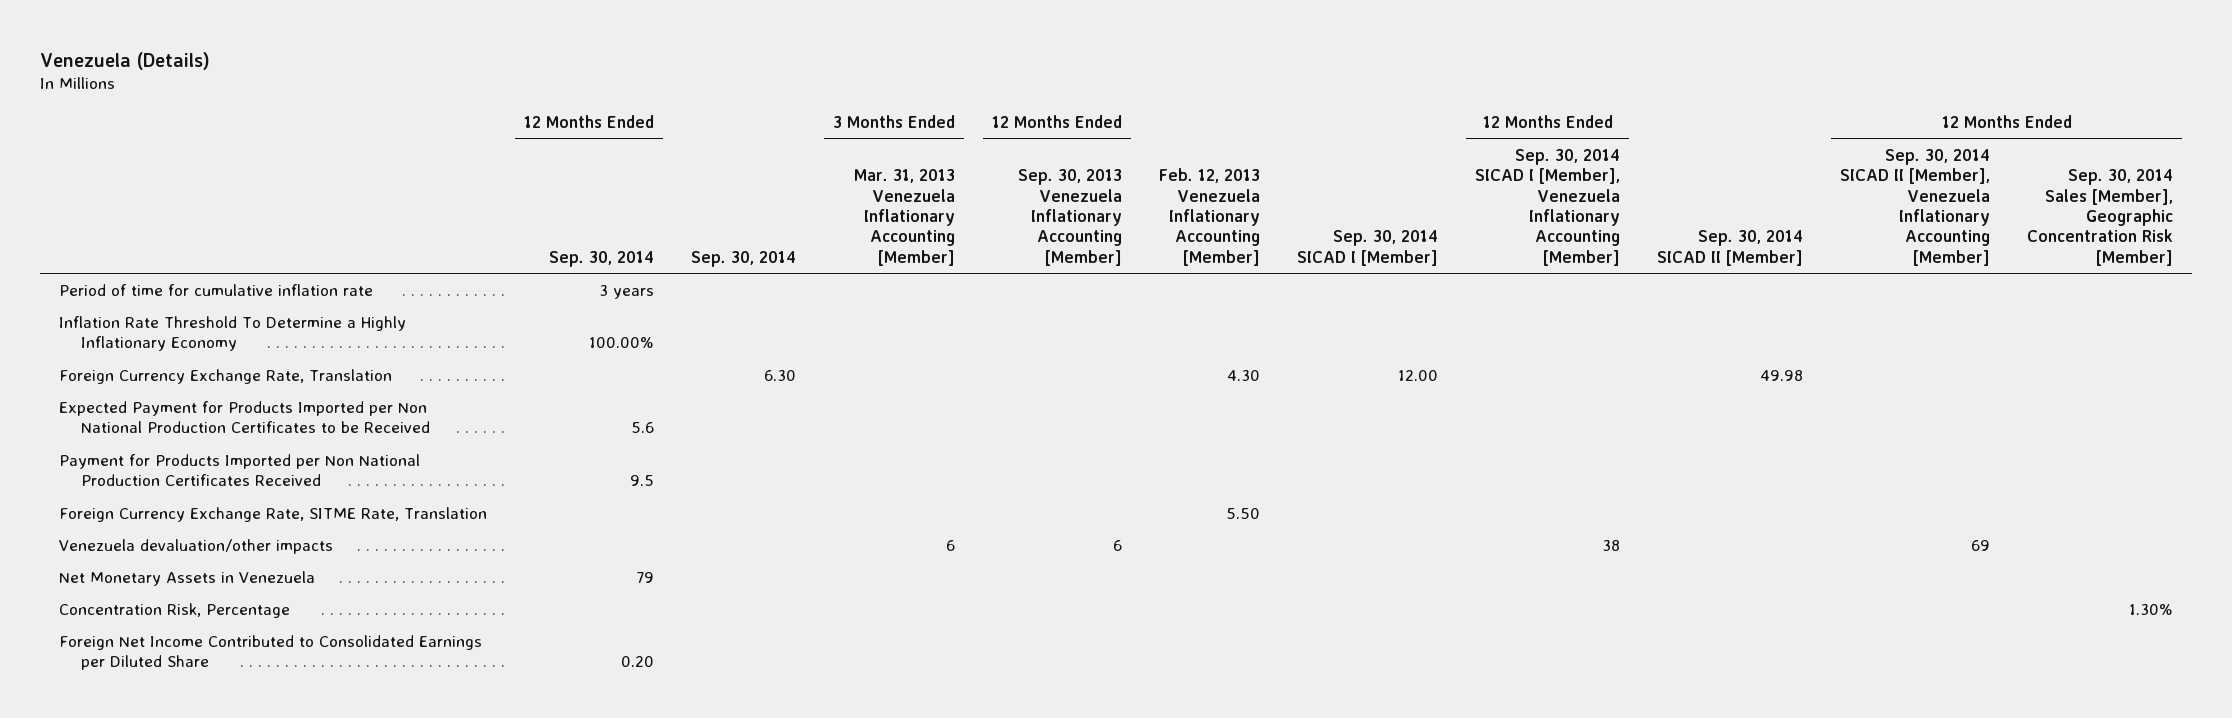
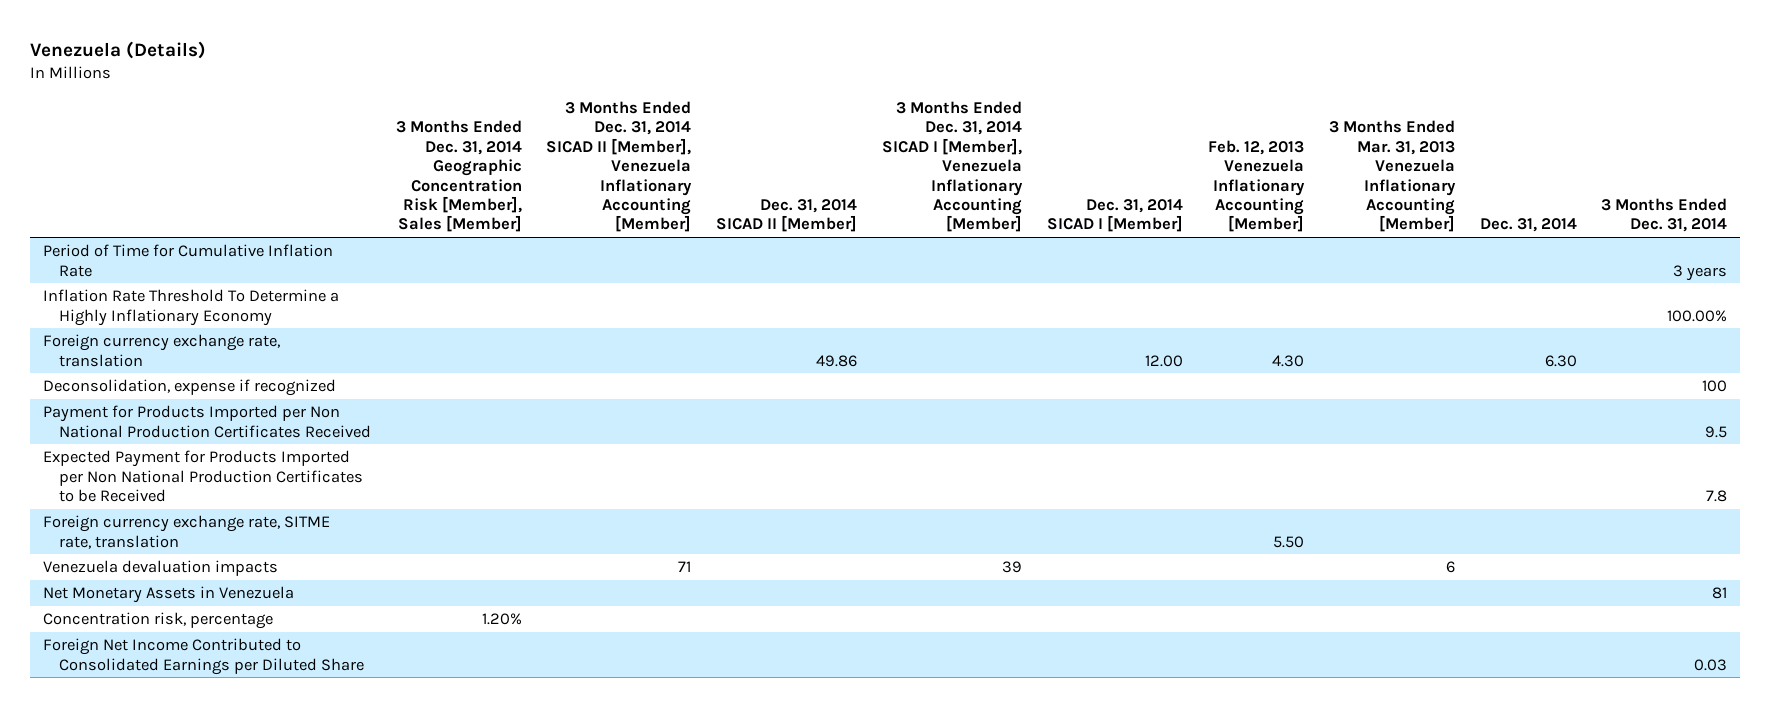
- | 12 Months Ended Sep. 30, 2014 | Sep. 30, 2014 | 3 Months Ended Mar. 31, 2013 Venezuela Inflationary Accounting [Member] | 12 Months Ended Sep. 30, 2013 Venezuela Inflationary Accounting [Member] | Feb. 12, 2013 Venezuela Inflationary Accounting [Member] | Sep. 30, 2014 SICAD I [Member] | 12 Months Ended Sep. 30, 2014 SICAD I [Member], Venezuela Inflationary Accounting [Member] | Sep. 30, 2014 SICAD II [Member] | 12 Months Ended Sep. 30, 2014 SICAD II [Member], Venezuela Inflationary Accounting [Member] | 12 Months Ended Sep. 30, 2014 Sales [Member], Geographic Concentration Risk [Member]
+ | 3 Months Ended Dec. 31, 2014 Geographic Concentration Risk [Member], Sales [Member] | 3 Months Ended Dec. 31, 2014 SICAD II [Member], Venezuela Inflationary Accounting [Member] | Dec. 31, 2014 SICAD II [Member] | 3 Months Ended Dec. 31, 2014 SICAD I [Member], Venezuela Inflationary Accounting [Member] | Dec. 31, 2014 SICAD I [Member] | Feb. 12, 2013 Venezuela Inflationary Accounting [Member] | 3 Months Ended Mar. 31, 2013 Venezuela Inflationary Accounting [Member] | Dec. 31, 2014 | 3 Months Ended Dec. 31, 2014
- Period of time for cumulative inflation rate | 3 years | | | | | | | | |
+ Period of Time for Cumulative Inflation Rate | | | | | | | | | 3 years
- Foreign Currency Exchange Rate, Translation | | 6.30 | | | 4.30 | 12.00 | | 49.98 | |
+ Foreign currency exchange rate, translation | | | 49.86 | | 12.00 | 4.30 | | 6.30 |
+ Deconsolidation, expense if recognized | | | | | | | | | 100
- Foreign Currency Exchange Rate, SITME Rate, Translation | | | | | 5.50 | | | | |
- Venezuela devaluation/other impacts | | | 6 | 6 | | | 38 | | 69 |
moved down: Expected Payment for Products Imported per Non National Production Certificates to be Received | | | | | | | | | 7.8
+ Foreign currency exchange rate, SITME rate, translation | | | | | | 5.50 | | |
+ Venezuela devaluation impacts | | 71 | | 39 | | | 6 | |
- Concentration Risk, Percentage | | | | | | | | | | 1.30%
+ Concentration risk, percentage | 1.20% | | | | | | | |

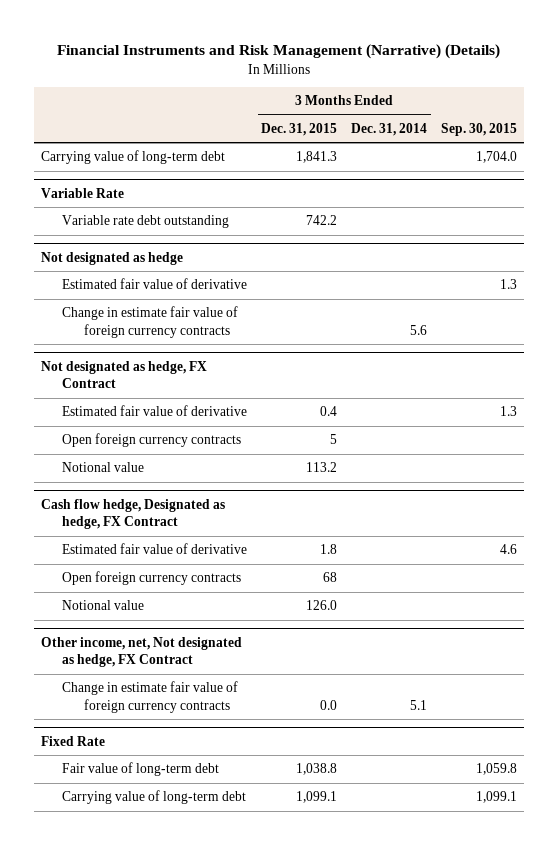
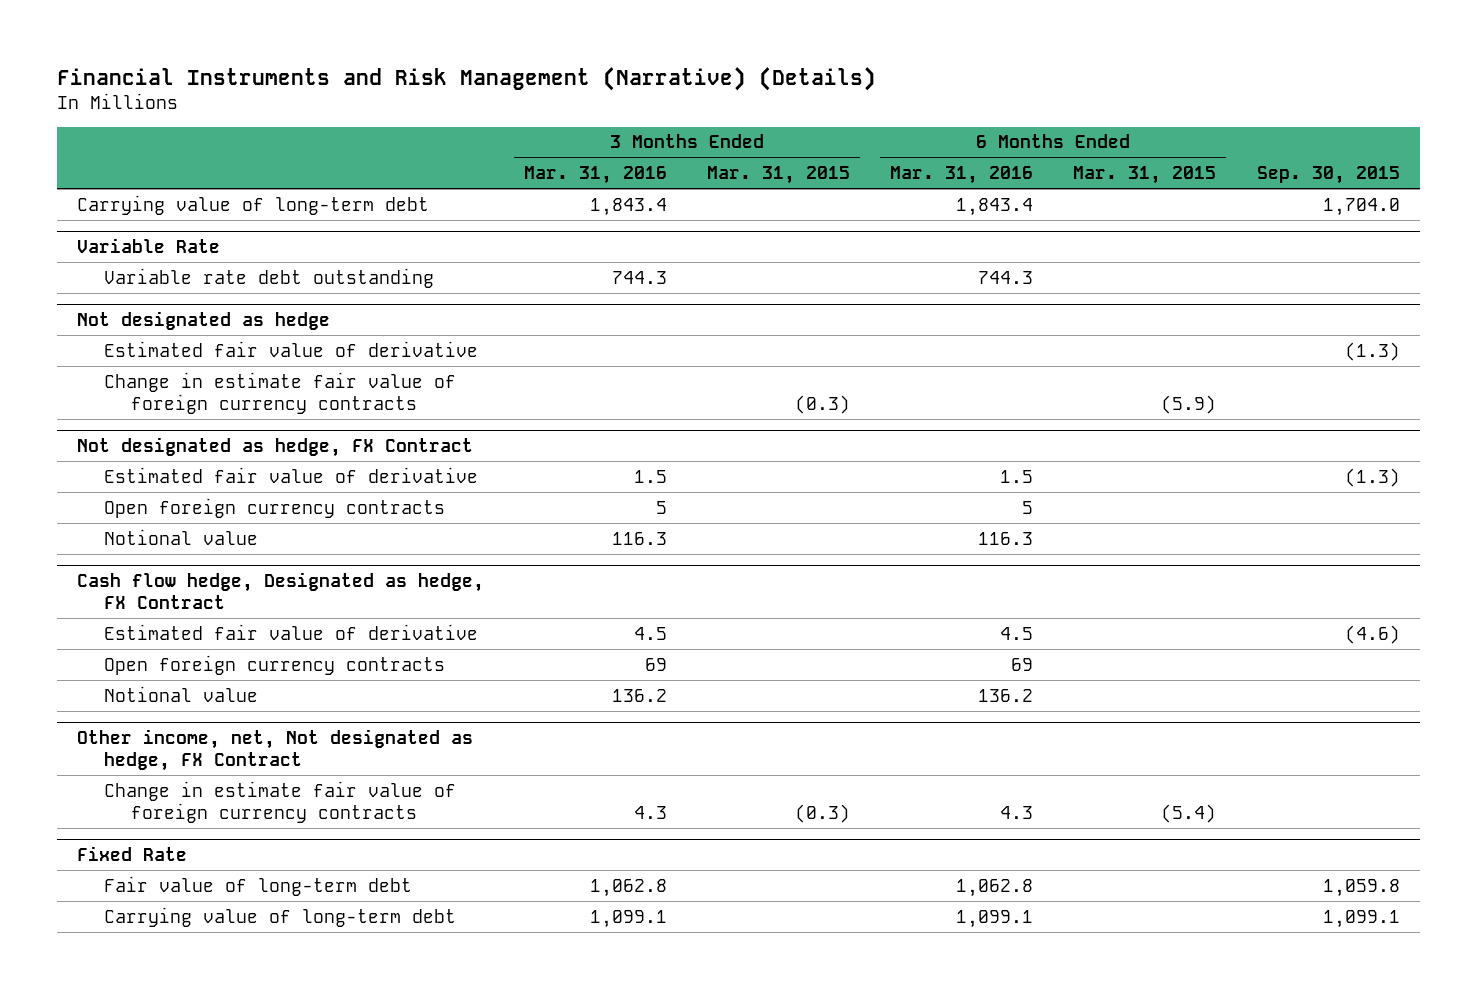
- | 3 Months Ended Dec. 31, 2015 | 3 Months Ended Dec. 31, 2014 | Sep. 30, 2015
+ | 3 Months Ended Mar. 31, 2016 | 3 Months Ended Mar. 31, 2015 | 6 Months Ended Mar. 31, 2016 | 6 Months Ended Mar. 31, 2015 | Sep. 30, 2015
@ Not designated as hedge
- Estimated fair value of derivative | | | 1.3
+ Estimated fair value of derivative | | | | | (1.3)
@ Not designated as hedge, FX Contract
- Estimated fair value of derivative | 0.4 | | 1.3
+ Estimated fair value of derivative | 1.5 | | 1.5 | | (1.3)
@ Cash flow hedge, Designated as hedge, FX Contract
- Estimated fair value of derivative | 1.8 | | 4.6
+ Estimated fair value of derivative | 4.5 | | 4.5 | | (4.6)

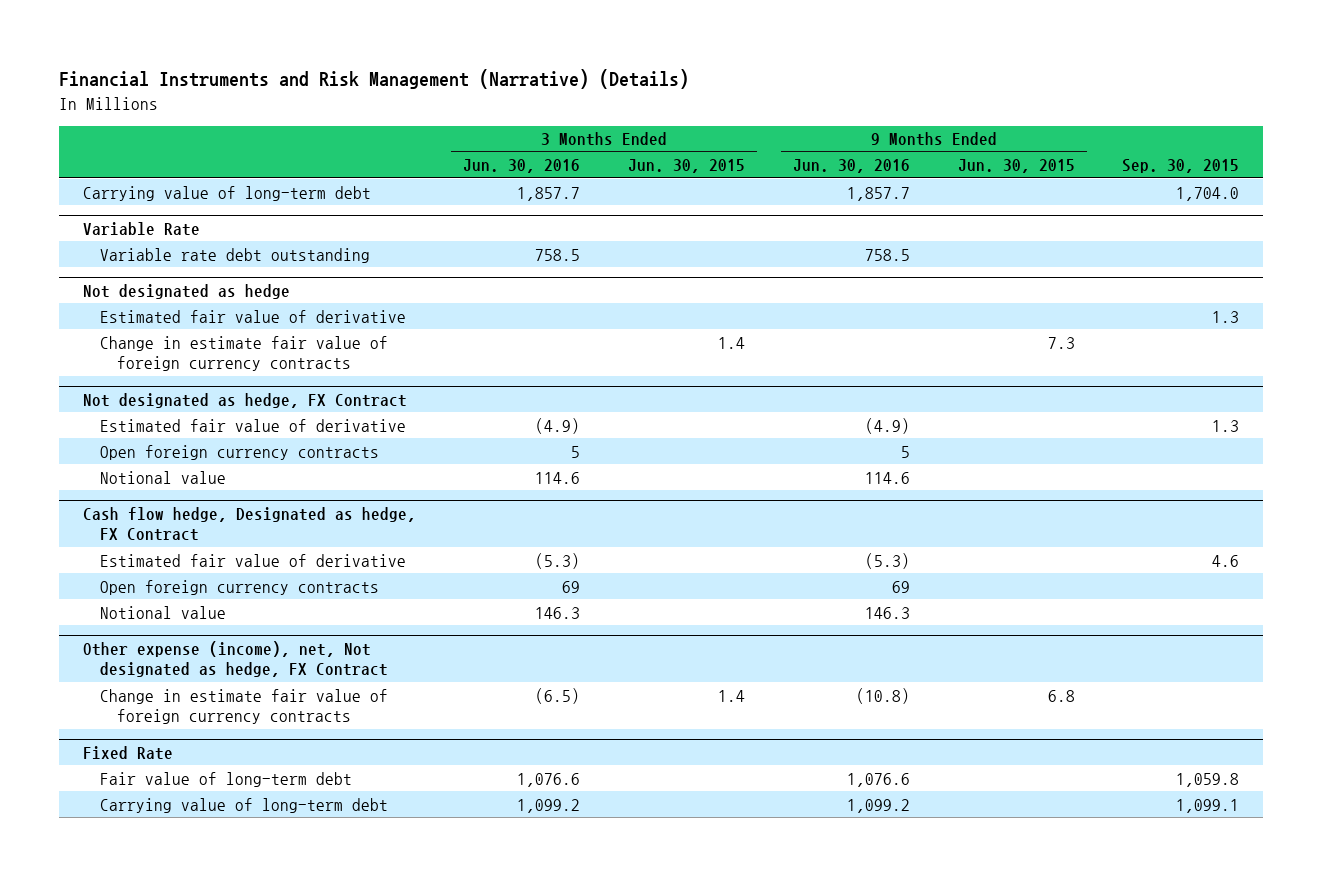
- | 3 Months Ended Mar. 31, 2016 | 3 Months Ended Mar. 31, 2015 | 6 Months Ended Mar. 31, 2016 | 6 Months Ended Mar. 31, 2015 | Sep. 30, 2015
+ | 3 Months Ended Jun. 30, 2016 | 3 Months Ended Jun. 30, 2015 | 9 Months Ended Jun. 30, 2016 | 9 Months Ended Jun. 30, 2015 | Sep. 30, 2015
@ Not designated as hedge
- Estimated fair value of derivative | | | | | (1.3)
+ Estimated fair value of derivative | | | | | 1.3
@ Not designated as hedge, FX Contract
- Estimated fair value of derivative | 1.5 | | 1.5 | | (1.3)
+ Estimated fair value of derivative | (4.9) | | (4.9) | | 1.3
@ Cash flow hedge, Designated as hedge, FX Contract
- Estimated fair value of derivative | 4.5 | | 4.5 | | (4.6)
+ Estimated fair value of derivative | (5.3) | | (5.3) | | 4.6
- Other income, net, Not designated as hedge, FX Contract
+ Other expense (income), net, Not designated as hedge, FX Contract

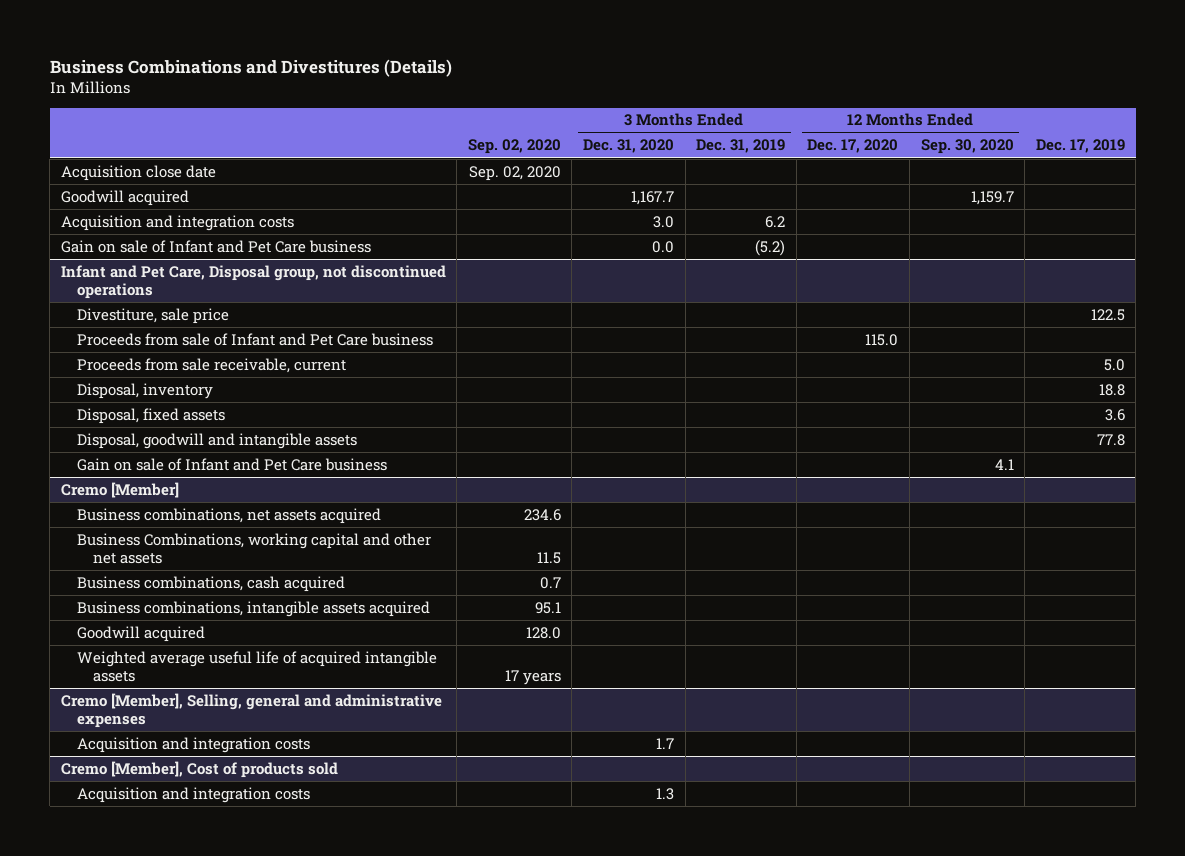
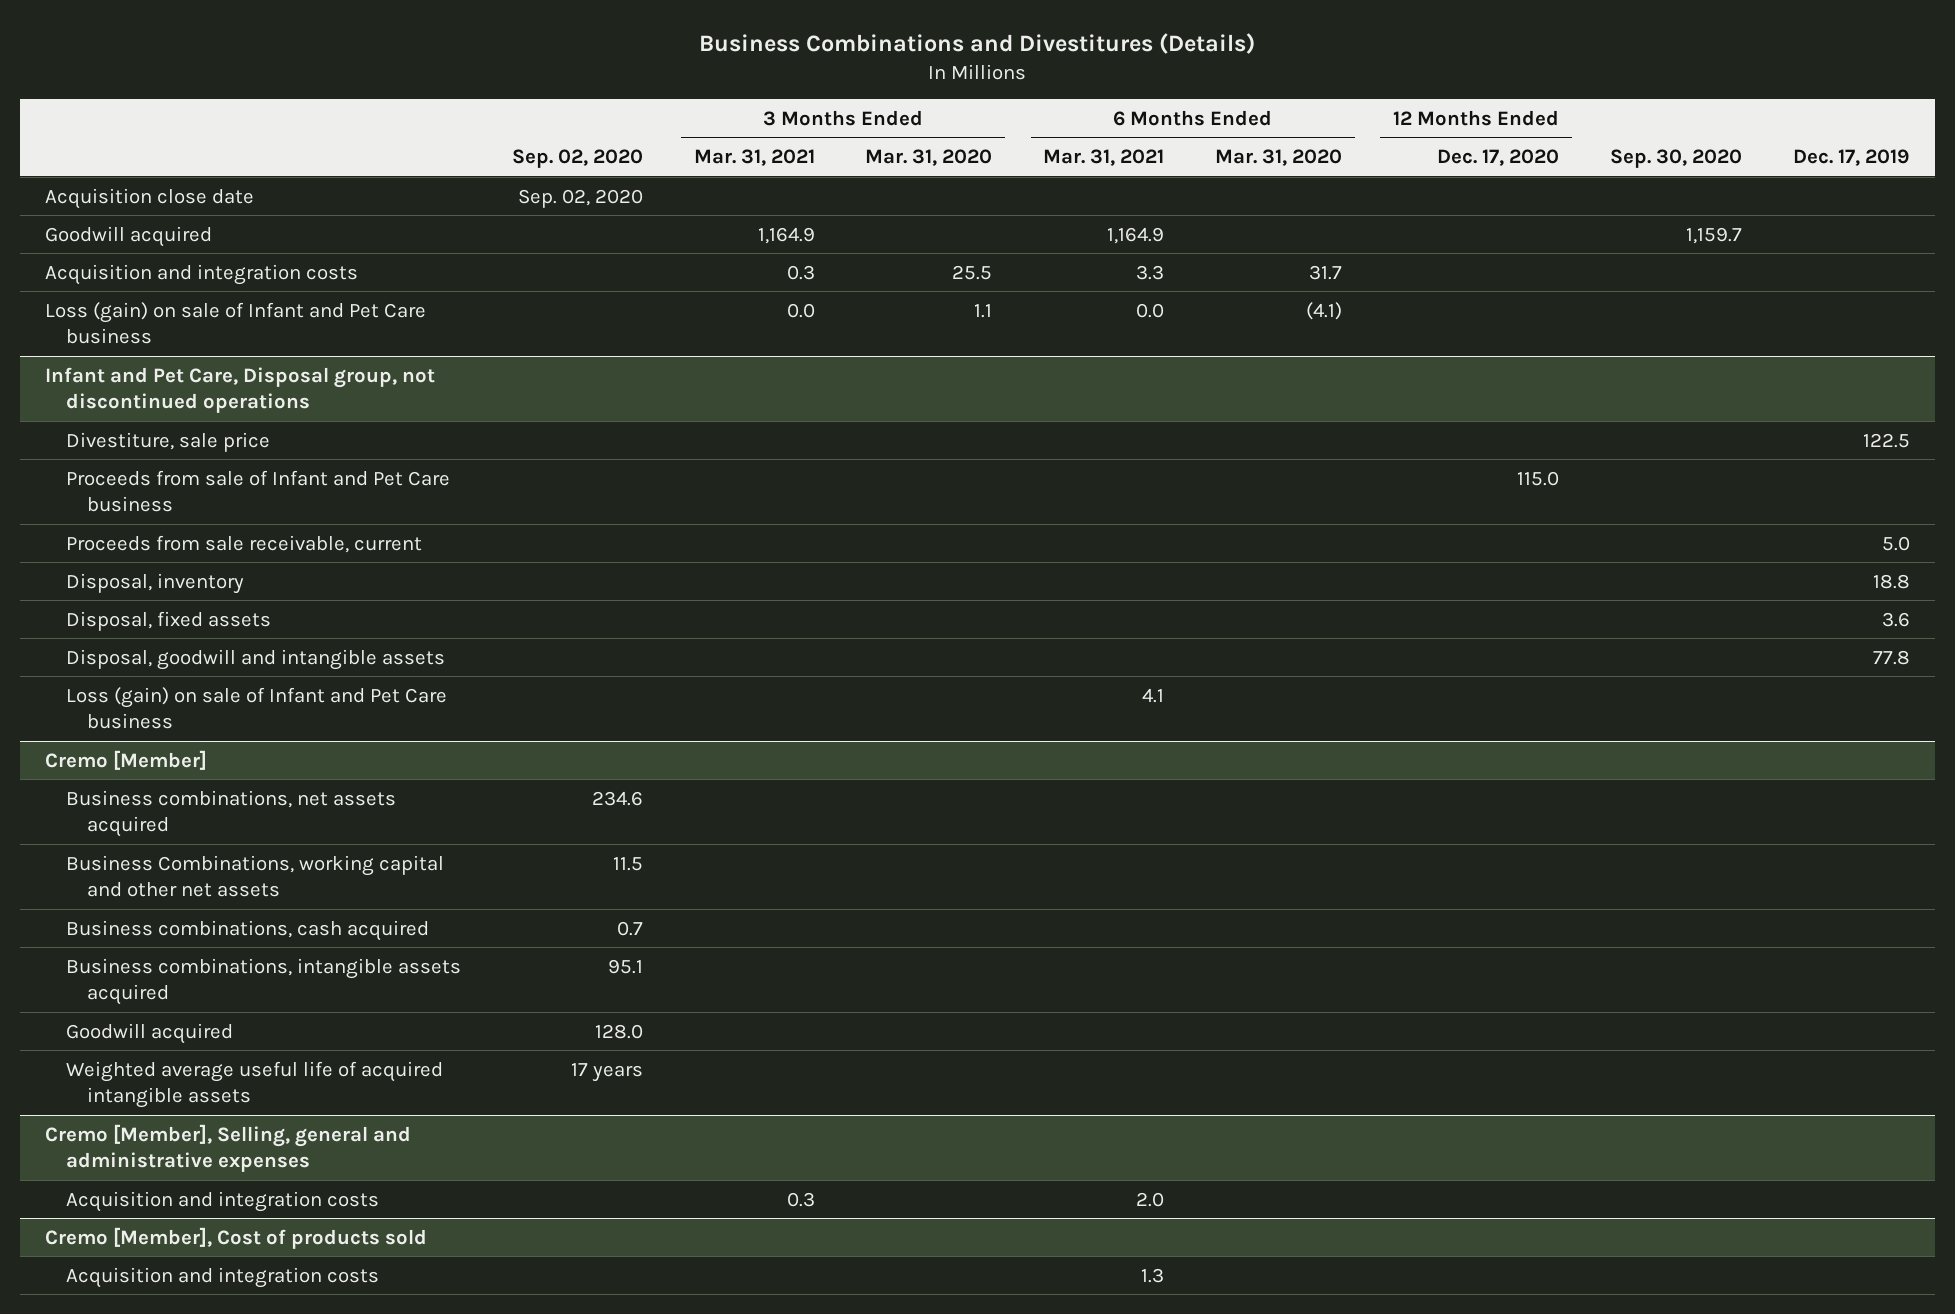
- | Sep. 02, 2020 | 3 Months Ended Dec. 31, 2020 | 3 Months Ended Dec. 31, 2019 | 12 Months Ended Dec. 17, 2020 | 12 Months Ended Sep. 30, 2020 | Dec. 17, 2019
+ | Sep. 02, 2020 | 3 Months Ended Mar. 31, 2021 | 3 Months Ended Mar. 31, 2020 | 6 Months Ended Mar. 31, 2021 | 6 Months Ended Mar. 31, 2020 | 12 Months Ended Dec. 17, 2020 | Sep. 30, 2020 | Dec. 17, 2019
- Gain on sale of Infant and Pet Care business | | 0.0 | (5.2) | | |
+ Loss (gain) on sale of Infant and Pet Care business | | 0.0 | 1.1 | 0.0 | (4.1) | | |
@ Infant and Pet Care, Disposal group, not discontinued operations
- Gain on sale of Infant and Pet Care business | | | | | 4.1 |
+ Loss (gain) on sale of Infant and Pet Care business | | | | 4.1 | | | |

